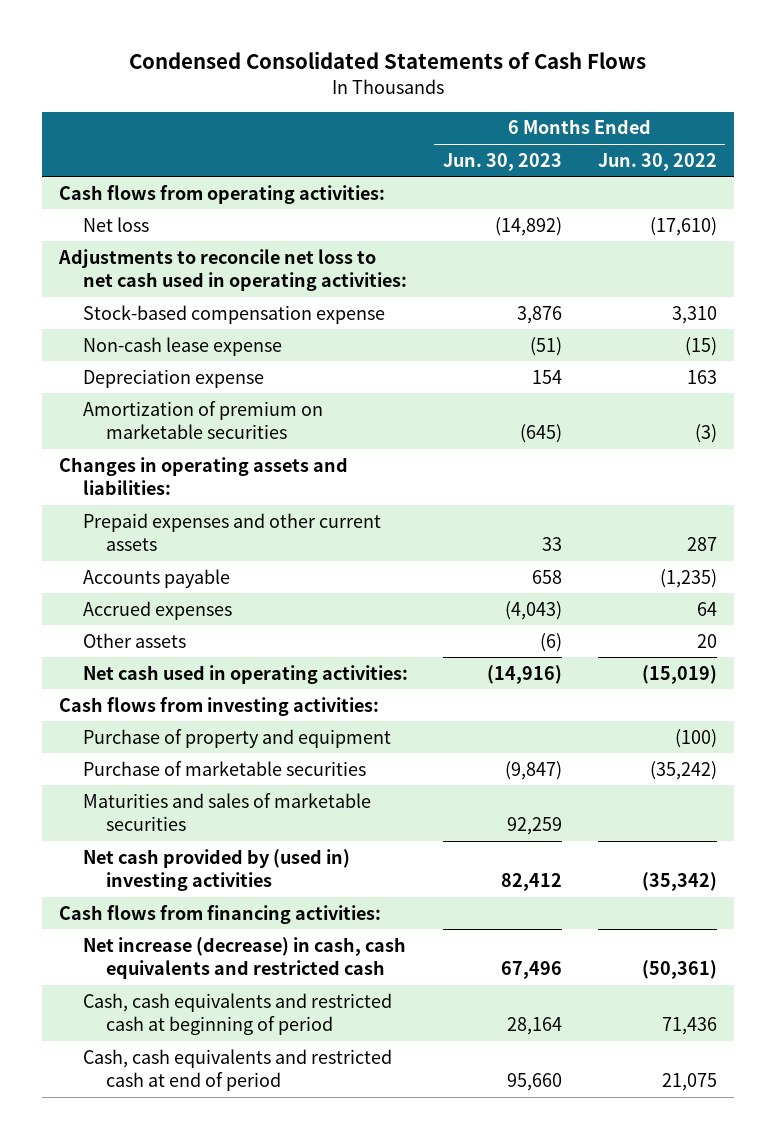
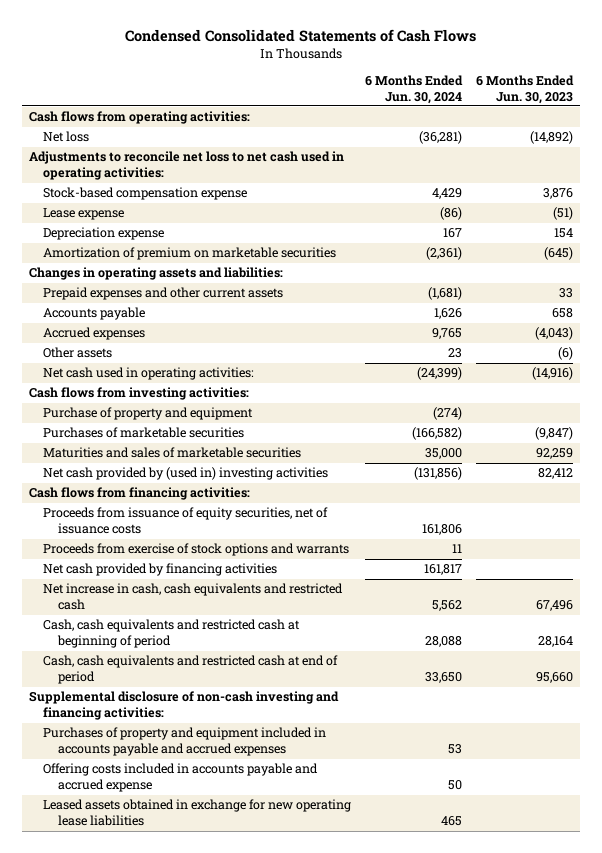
- | 6 Months Ended Jun. 30, 2023 | 6 Months Ended Jun. 30, 2022
+ | 6 Months Ended Jun. 30, 2024 | 6 Months Ended Jun. 30, 2023
- Non-cash lease expense | (51) | (15)
+ Lease expense | (86) | (51)
- Purchase of marketable securities | (9,847) | (35,242)
+ Purchases of marketable securities | (166,582) | (9,847)
- Net increase (decrease) in cash, cash equivalents and restricted cash | 67,496 | (50,361)
+ Proceeds from issuance of equity securities, net of issuance costs | 161,806 |
+ Proceeds from exercise of stock options and warrants | 11 |
+ Net cash provided by financing activities | 161,817 |
+ Net increase in cash, cash equivalents and restricted cash | 5,562 | 67,496
+ Supplemental disclosure of non-cash investing and financing activities:
+ Purchases of property and equipment included in accounts payable and accrued expenses | 53 |
+ Offering costs included in accounts payable and accrued expense | 50 |
+ Leased assets obtained in exchange for new operating lease liabilities | 465 |

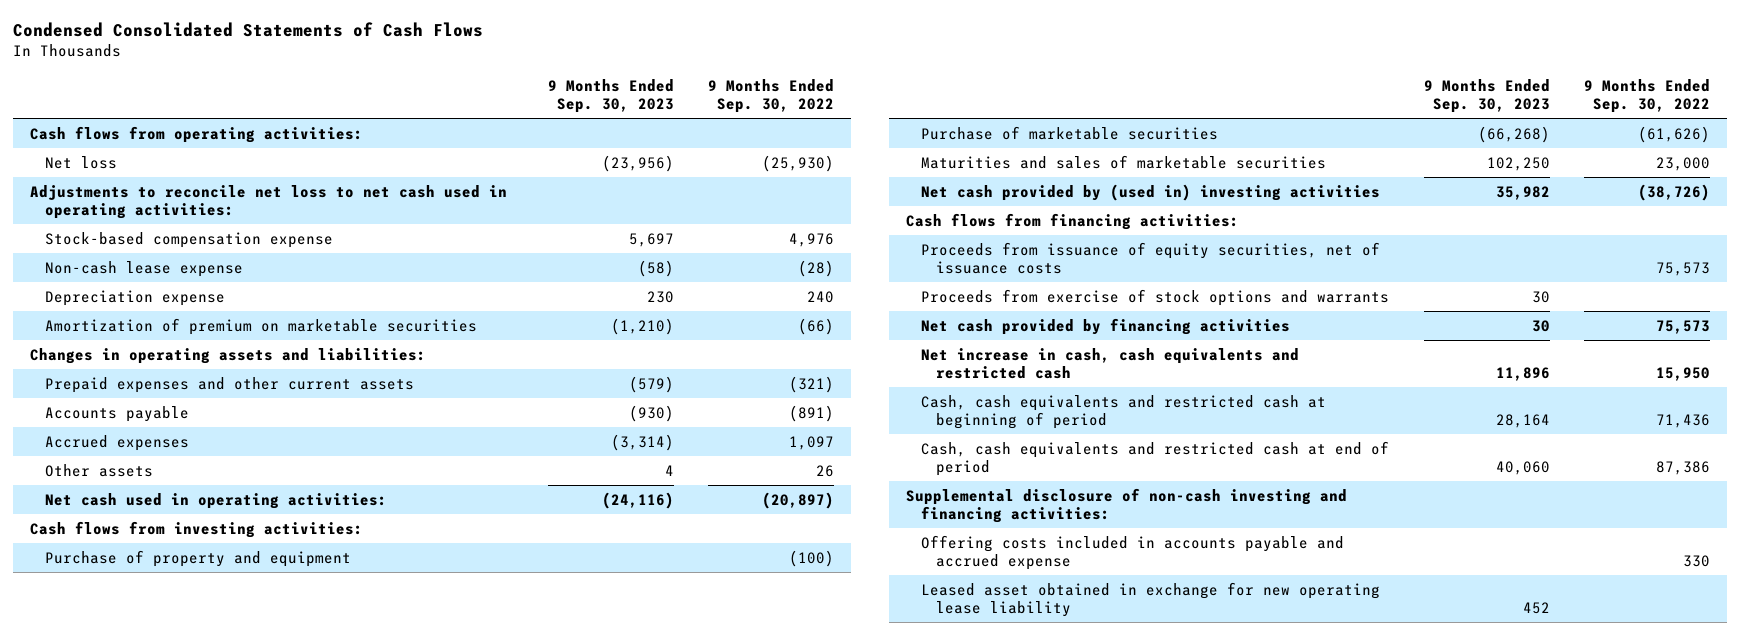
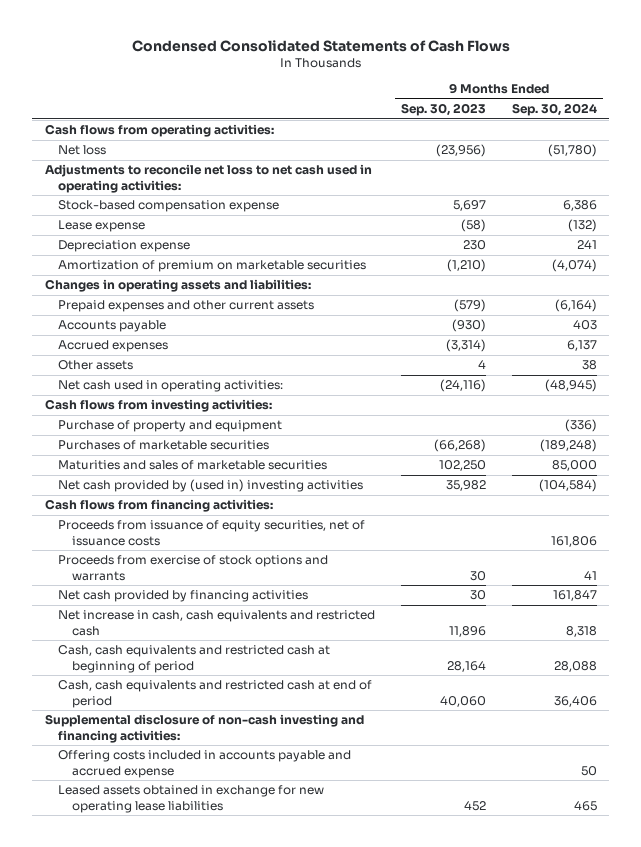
- | 9 Months Ended Sep. 30, 2023 | 9 Months Ended Sep. 30, 2022
+ | 9 Months Ended Sep. 30, 2023 | 9 Months Ended Sep. 30, 2024
- Non-cash lease expense | (58) | (28)
+ Lease expense | (58) | (132)
- Purchase of marketable securities | (66,268) | (61,626)
+ Purchases of marketable securities | (66,268) | (189,248)
- Leased asset obtained in exchange for new operating lease liability | 452 |
+ Leased assets obtained in exchange for new operating lease liabilities | 452 | 465

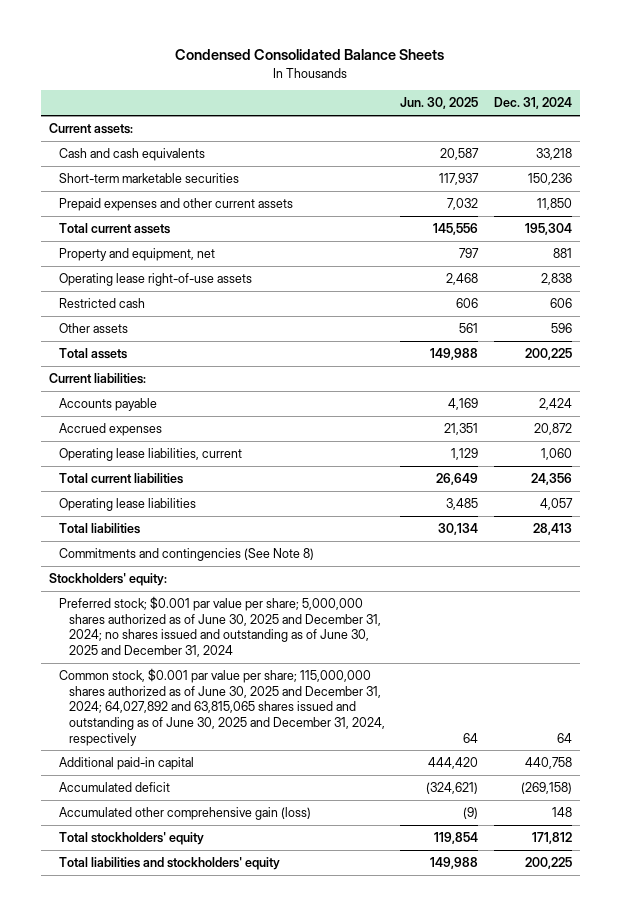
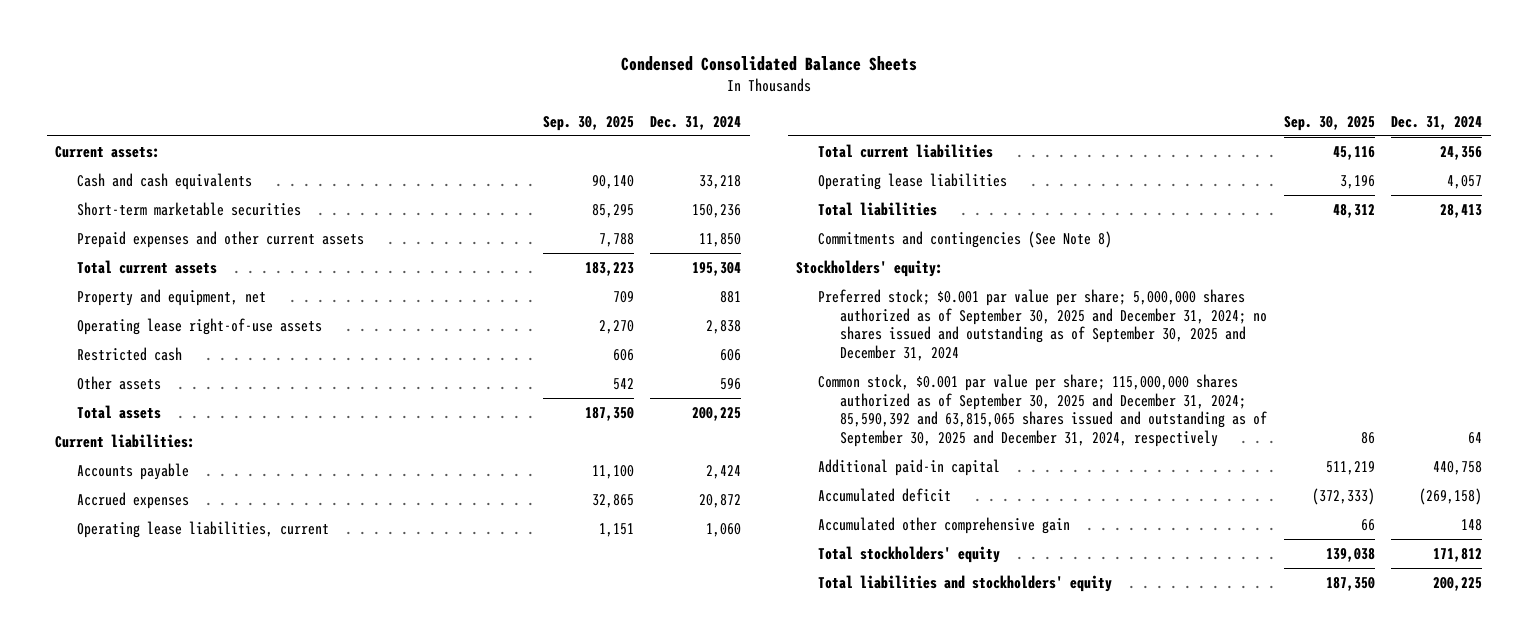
- | Jun. 30, 2025 | Dec. 31, 2024
+ | Sep. 30, 2025 | Dec. 31, 2024
- Preferred stock; $0.001 par value per share; 5,000,000 shares authorized as of June 30, 2025 and December 31, 2024; no shares issued and outstanding as of June 30, 2025 and December 31, 2024
- Common stock, $0.001 par value per share; 115,000,000 shares authorized as of June 30, 2025 and December 31, 2024; 64,027,892 and 63,815,065 shares issued and outstanding as of June 30, 2025 and December 31, 2024, respectively | 64 | 64
+ Preferred stock; $0.001 par value per share; 5,000,000 shares authorized as of September 30, 2025 and December 31, 2024; no shares issued and outstanding as of September 30, 2025 and December 31, 2024
+ Common stock, $0.001 par value per share; 115,000,000 shares authorized as of September 30, 2025 and December 31, 2024; 85,590,392 and 63,815,065 shares issued and outstanding as of September 30, 2025 and December 31, 2024, respectively | 86 | 64
- Accumulated other comprehensive gain (loss) | (9) | 148
+ Accumulated other comprehensive gain | 66 | 148

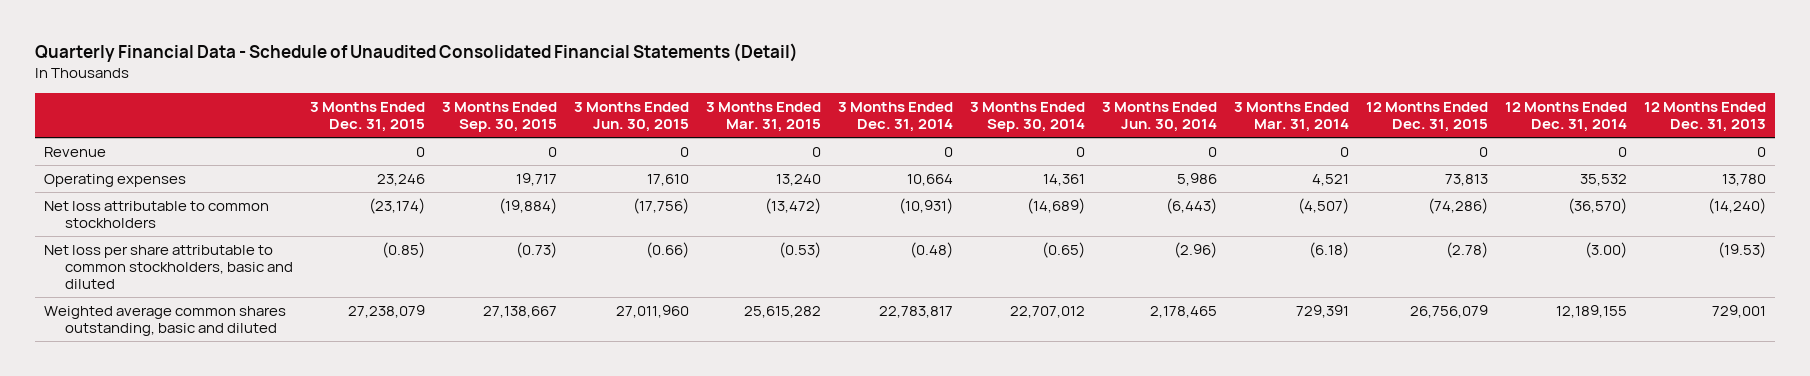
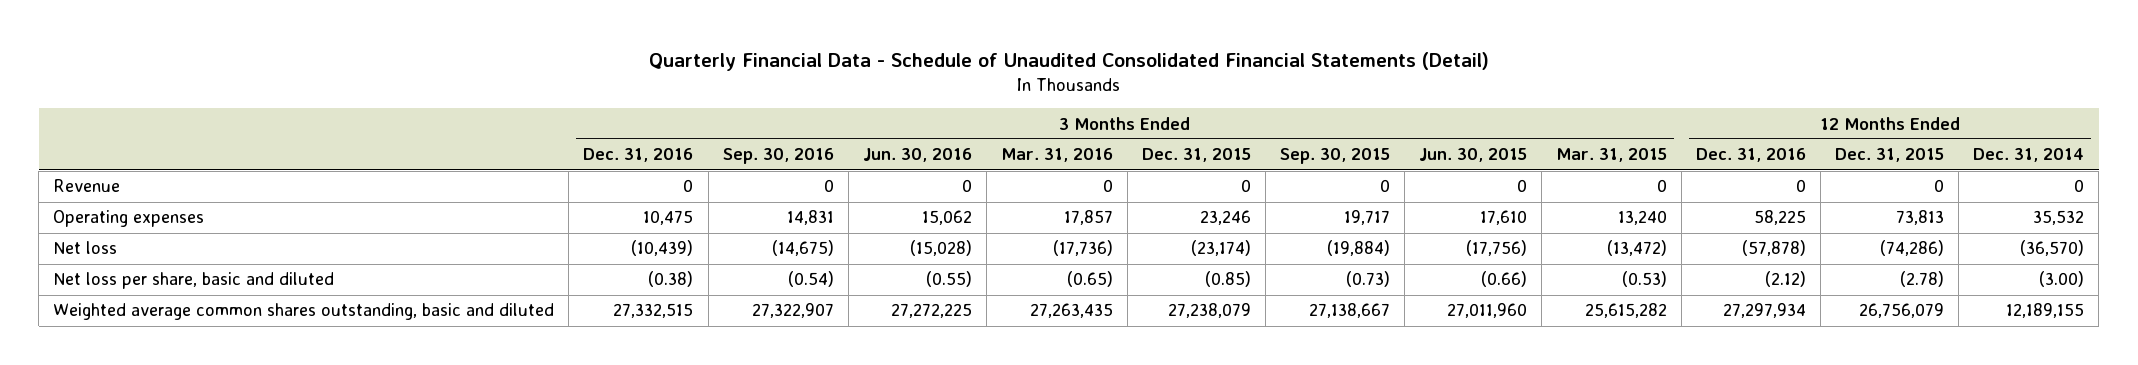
- | 3 Months Ended Dec. 31, 2015 | 3 Months Ended Sep. 30, 2015 | 3 Months Ended Jun. 30, 2015 | 3 Months Ended Mar. 31, 2015 | 3 Months Ended Dec. 31, 2014 | 3 Months Ended Sep. 30, 2014 | 3 Months Ended Jun. 30, 2014 | 3 Months Ended Mar. 31, 2014 | 12 Months Ended Dec. 31, 2015 | 12 Months Ended Dec. 31, 2014 | 12 Months Ended Dec. 31, 2013
+ | 3 Months Ended Dec. 31, 2016 | 3 Months Ended Sep. 30, 2016 | 3 Months Ended Jun. 30, 2016 | 3 Months Ended Mar. 31, 2016 | 3 Months Ended Dec. 31, 2015 | 3 Months Ended Sep. 30, 2015 | 3 Months Ended Jun. 30, 2015 | 3 Months Ended Mar. 31, 2015 | 12 Months Ended Dec. 31, 2016 | 12 Months Ended Dec. 31, 2015 | 12 Months Ended Dec. 31, 2014
- Net loss attributable to common stockholders | (23,174) | (19,884) | (17,756) | (13,472) | (10,931) | (14,689) | (6,443) | (4,507) | (74,286) | (36,570) | (14,240)
- Net loss per share attributable to common stockholders, basic and diluted | (0.85) | (0.73) | (0.66) | (0.53) | (0.48) | (0.65) | (2.96) | (6.18) | (2.78) | (3.00) | (19.53)
+ Net loss | (10,439) | (14,675) | (15,028) | (17,736) | (23,174) | (19,884) | (17,756) | (13,472) | (57,878) | (74,286) | (36,570)
+ Net loss per share, basic and diluted | (0.38) | (0.54) | (0.55) | (0.65) | (0.85) | (0.73) | (0.66) | (0.53) | (2.12) | (2.78) | (3.00)

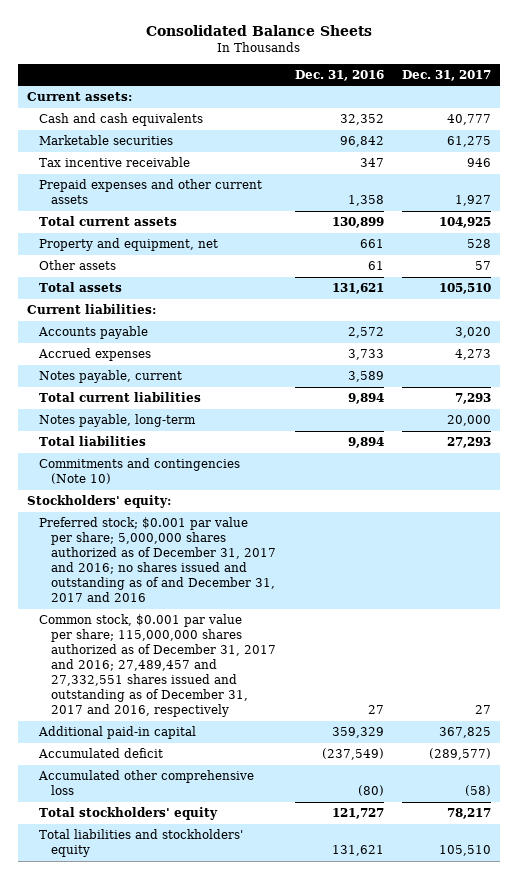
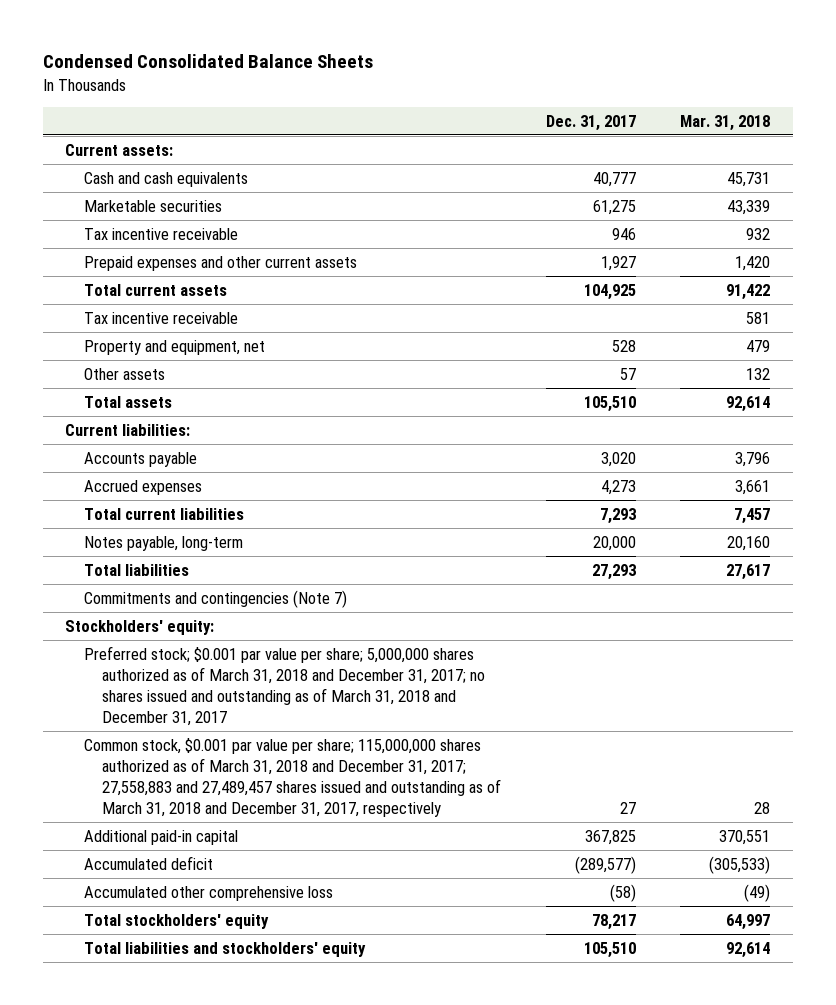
- Consolidated Balance Sheets
+ Condensed Consolidated Balance Sheets
- | Dec. 31, 2016 | Dec. 31, 2017
+ | Dec. 31, 2017 | Mar. 31, 2018
+ Tax incentive receivable | | 581
- Notes payable, current | 3,589 |
- Commitments and contingencies (Note 10)
+ Commitments and contingencies (Note 7)
- Preferred stock; $0.001 par value per share; 5,000,000 shares authorized as of December 31, 2017 and 2016; no shares issued and outstanding as of and December 31, 2017 and 2016
- Common stock, $0.001 par value per share; 115,000,000 shares authorized as of December 31, 2017 and 2016; 27,489,457 and 27,332,551 shares issued and outstanding as of December 31, 2017 and 2016, respectively | 27 | 27
+ Preferred stock; $0.001 par value per share; 5,000,000 shares authorized as of March 31, 2018 and December 31, 2017; no shares issued and outstanding as of March 31, 2018 and December 31, 2017
+ Common stock, $0.001 par value per share; 115,000,000 shares authorized as of March 31, 2018 and December 31, 2017; 27,558,883 and 27,489,457 shares issued and outstanding as of March 31, 2018 and December 31, 2017, respectively | 27 | 28

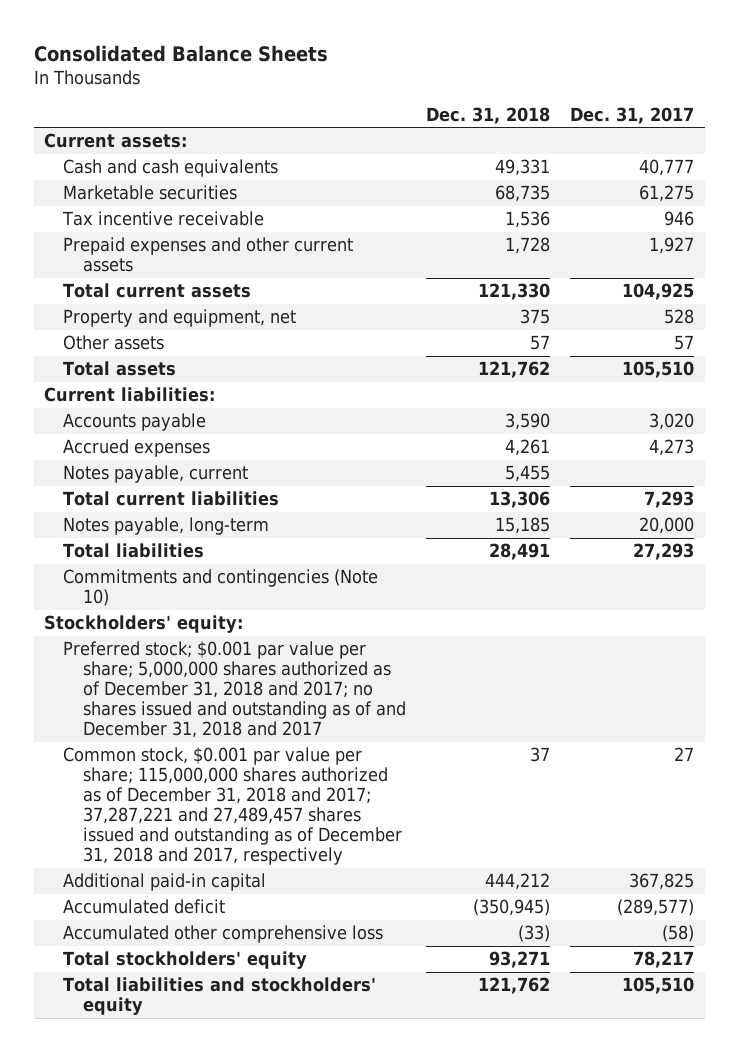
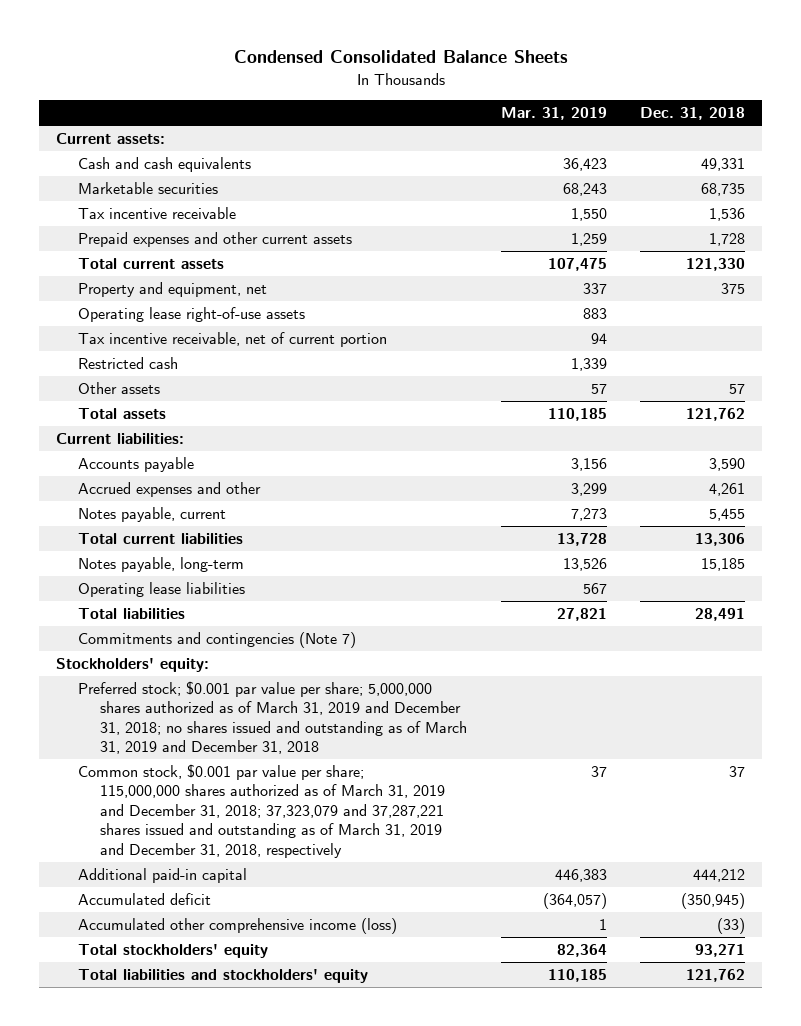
- Consolidated Balance Sheets
+ Condensed Consolidated Balance Sheets
- | Dec. 31, 2018 | Dec. 31, 2017
+ | Mar. 31, 2019 | Dec. 31, 2018
+ Operating lease right-of-use assets | 883 |
+ Tax incentive receivable, net of current portion | 94 |
+ Restricted cash | 1,339 |
- Accrued expenses | 4,261 | 4,273
+ Accrued expenses and other | 3,299 | 4,261
+ Operating lease liabilities | 567 |
- Commitments and contingencies (Note 10)
+ Commitments and contingencies (Note 7)
- Preferred stock; $0.001 par value per share; 5,000,000 shares authorized as of December 31, 2018 and 2017; no shares issued and outstanding as of and December 31, 2018 and 2017
- Common stock, $0.001 par value per share; 115,000,000 shares authorized as of December 31, 2018 and 2017; 37,287,221 and 27,489,457 shares issued and outstanding as of December 31, 2018 and 2017, respectively | 37 | 27
+ Preferred stock; $0.001 par value per share; 5,000,000 shares authorized as of March 31, 2019 and December 31, 2018; no shares issued and outstanding as of March 31, 2019 and December 31, 2018
+ Common stock, $0.001 par value per share; 115,000,000 shares authorized as of March 31, 2019 and December 31, 2018; 37,323,079 and 37,287,221 shares issued and outstanding as of March 31, 2019 and December 31, 2018, respectively | 37 | 37
- Accumulated other comprehensive loss | (33) | (58)
+ Accumulated other comprehensive income (loss) | 1 | (33)

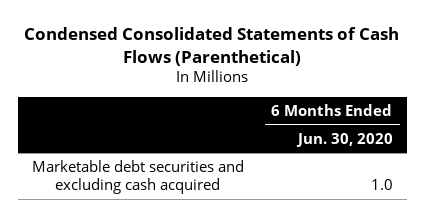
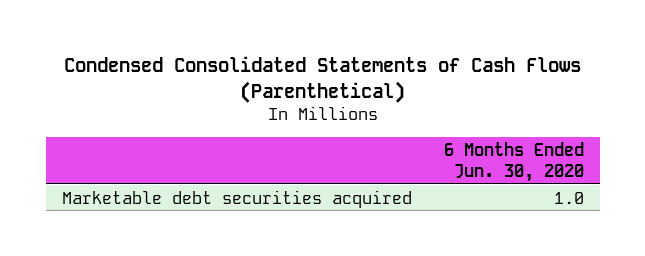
- Marketable debt securities and excluding cash acquired | 1.0
+ Marketable debt securities acquired | 1.0

